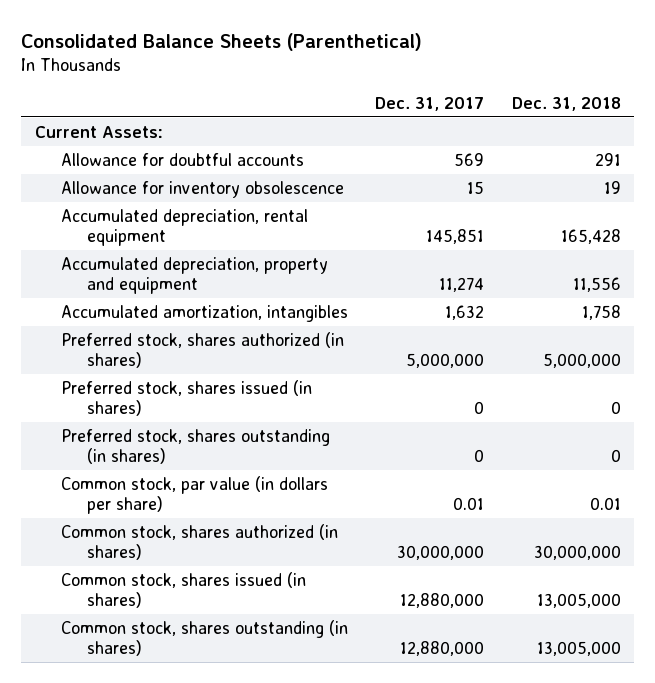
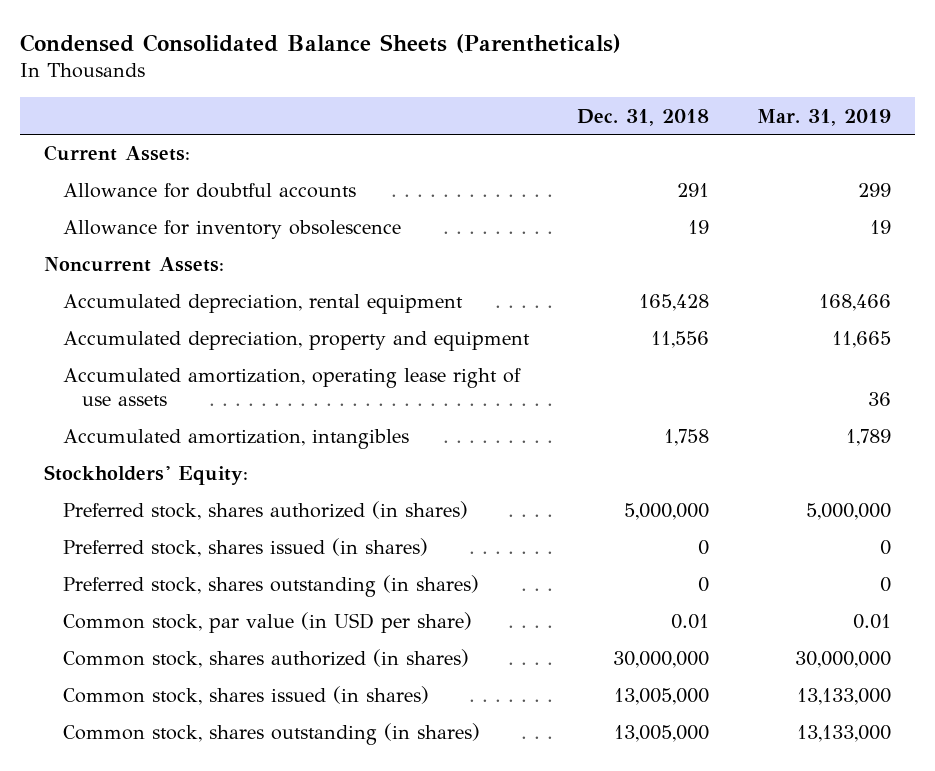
- Consolidated Balance Sheets (Parenthetical)
+ Condensed Consolidated Balance Sheets (Parentheticals)
- | Dec. 31, 2017 | Dec. 31, 2018
+ | Dec. 31, 2018 | Mar. 31, 2019
+ Noncurrent Assets:
+ Accumulated amortization, operating lease right of use assets | | 36
+ Stockholders' Equity:
- Common stock, par value (in dollars per share) | 0.01 | 0.01
+ Common stock, par value (in USD per share) | 0.01 | 0.01

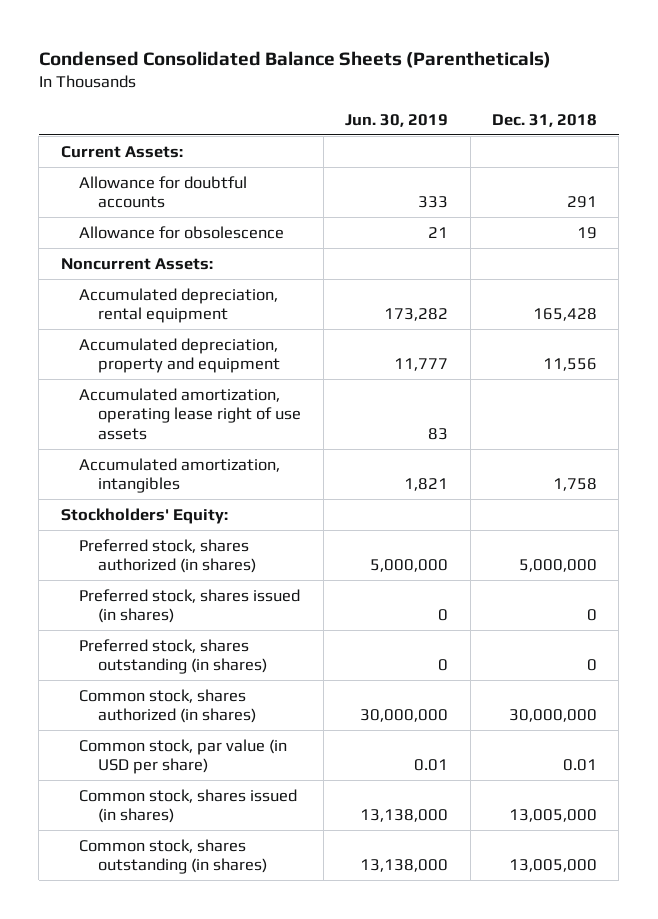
- | Dec. 31, 2018 | Mar. 31, 2019
+ | Jun. 30, 2019 | Dec. 31, 2018
- Allowance for inventory obsolescence | 19 | 19
+ Allowance for obsolescence | 21 | 19
moved down: Common stock, par value (in USD per share) | 0.01 | 0.01

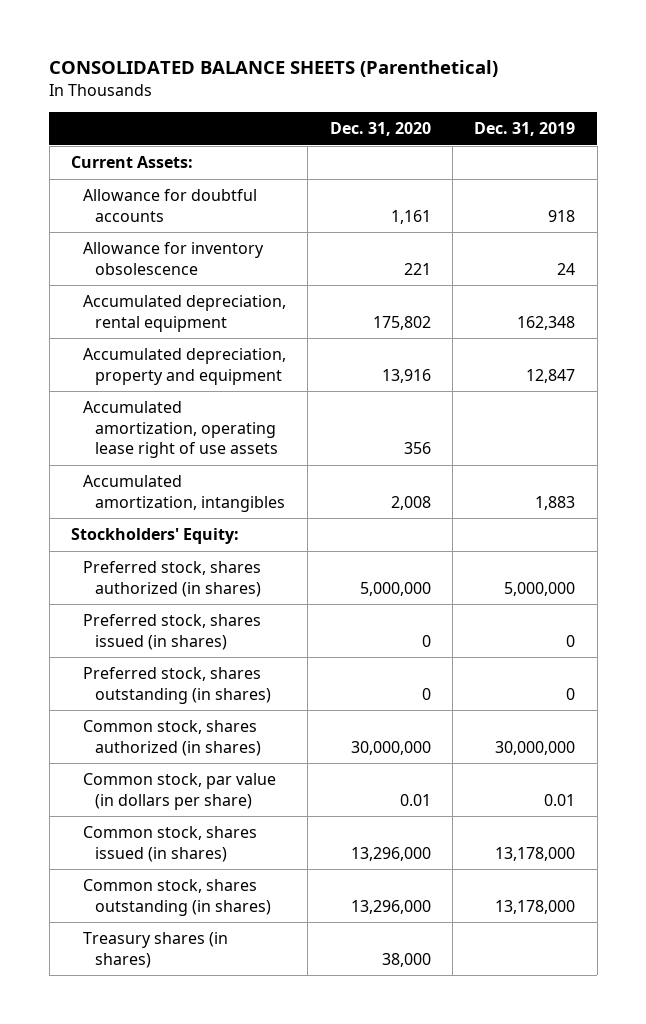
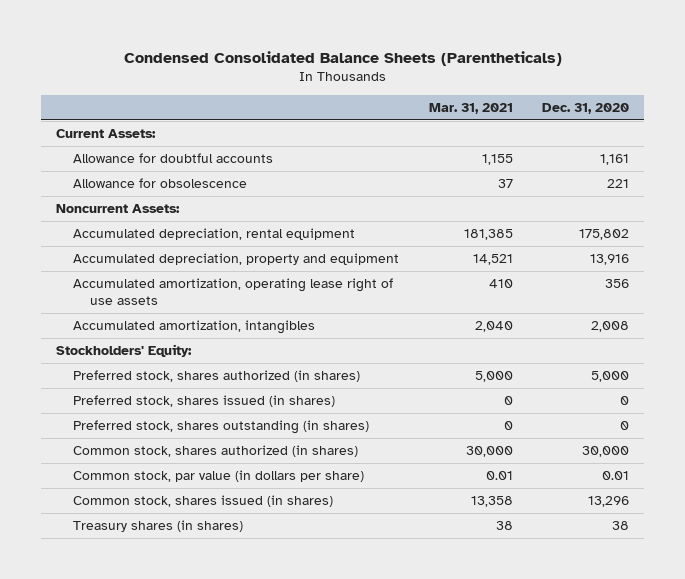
- CONSOLIDATED BALANCE SHEETS (Parenthetical)
+ Condensed Consolidated Balance Sheets (Parentheticals)
- | Dec. 31, 2020 | Dec. 31, 2019
+ | Mar. 31, 2021 | Dec. 31, 2020
- Allowance for inventory obsolescence | 221 | 24
+ Allowance for obsolescence | 37 | 221
+ Noncurrent Assets:
- Preferred stock, shares authorized (in shares) | 5,000,000 | 5,000,000
+ Preferred stock, shares authorized (in shares) | 5,000 | 5,000
- Common stock, shares authorized (in shares) | 30,000,000 | 30,000,000
+ Common stock, shares authorized (in shares) | 30,000 | 30,000
- Common stock, shares issued (in shares) | 13,296,000 | 13,178,000
- Common stock, shares outstanding (in shares) | 13,296,000 | 13,178,000
- Treasury shares (in shares) | 38,000 |
+ Common stock, shares issued (in shares) | 13,358 | 13,296
+ Treasury shares (in shares) | 38 | 38

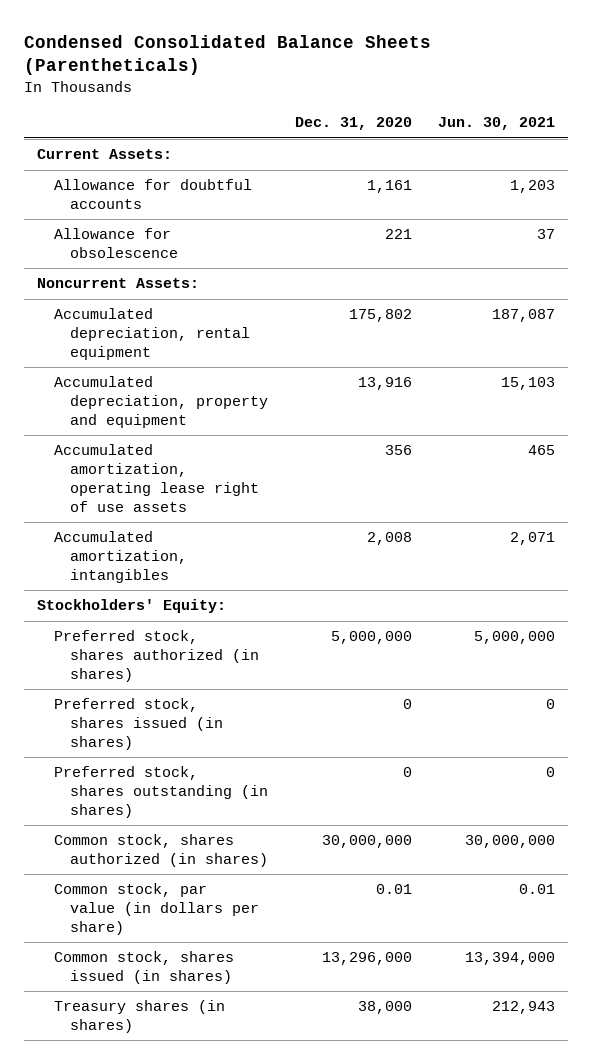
- | Mar. 31, 2021 | Dec. 31, 2020
+ | Dec. 31, 2020 | Jun. 30, 2021
- Preferred stock, shares authorized (in shares) | 5,000 | 5,000
+ Preferred stock, shares authorized (in shares) | 5,000,000 | 5,000,000
- Common stock, shares authorized (in shares) | 30,000 | 30,000
+ Common stock, shares authorized (in shares) | 30,000,000 | 30,000,000
- Common stock, shares issued (in shares) | 13,358 | 13,296
- Treasury shares (in shares) | 38 | 38
+ Common stock, shares issued (in shares) | 13,296,000 | 13,394,000
+ Treasury shares (in shares) | 38,000 | 212,943

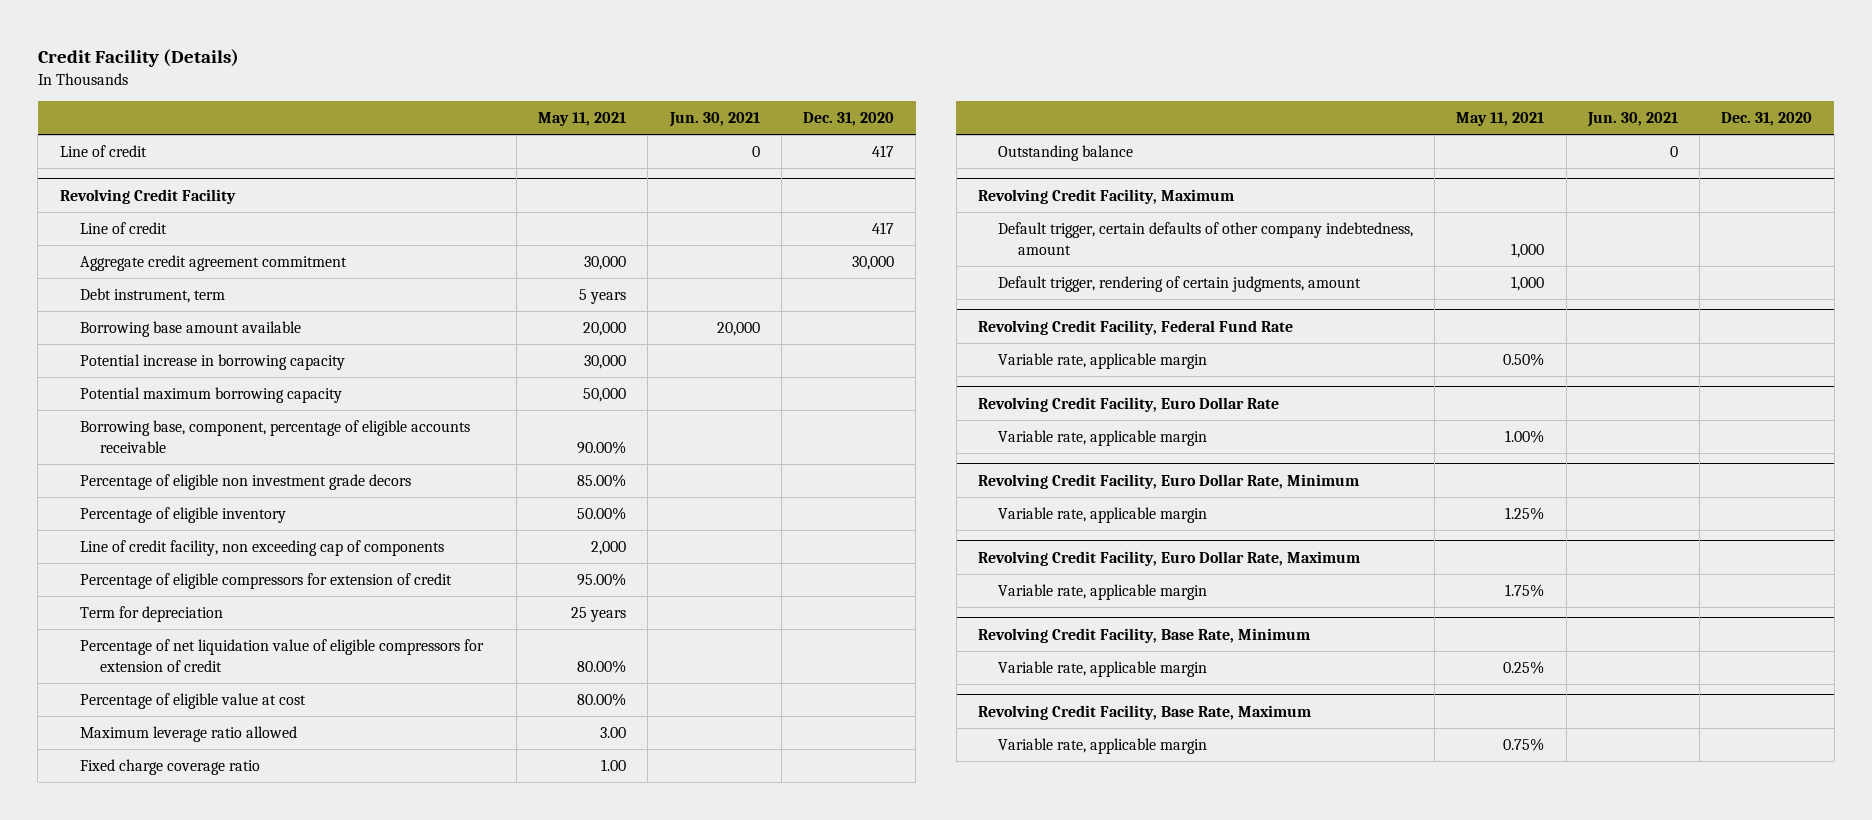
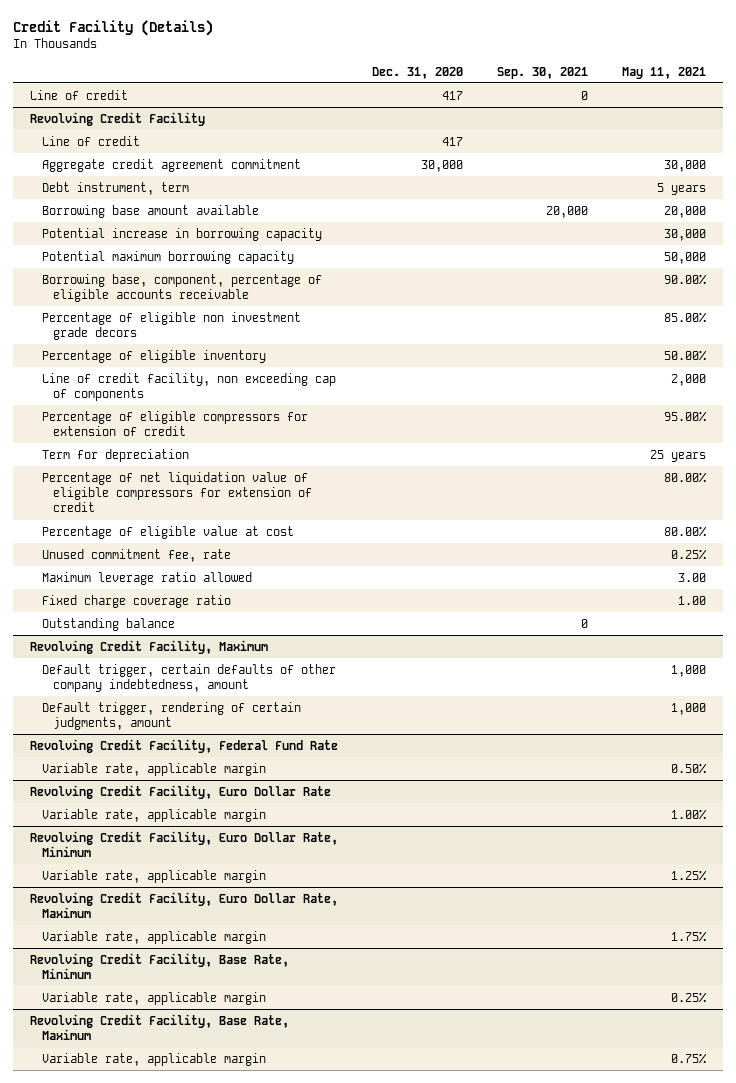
- | May 11, 2021 | Jun. 30, 2021 | Dec. 31, 2020
+ | Dec. 31, 2020 | Sep. 30, 2021 | May 11, 2021
@ Revolving Credit Facility
+ Unused commitment fee, rate | | | 0.25%

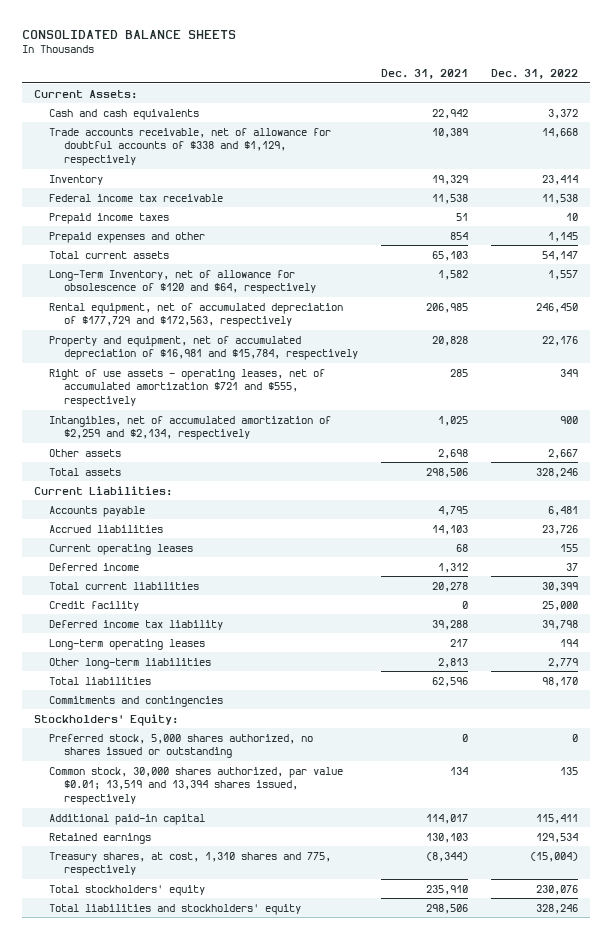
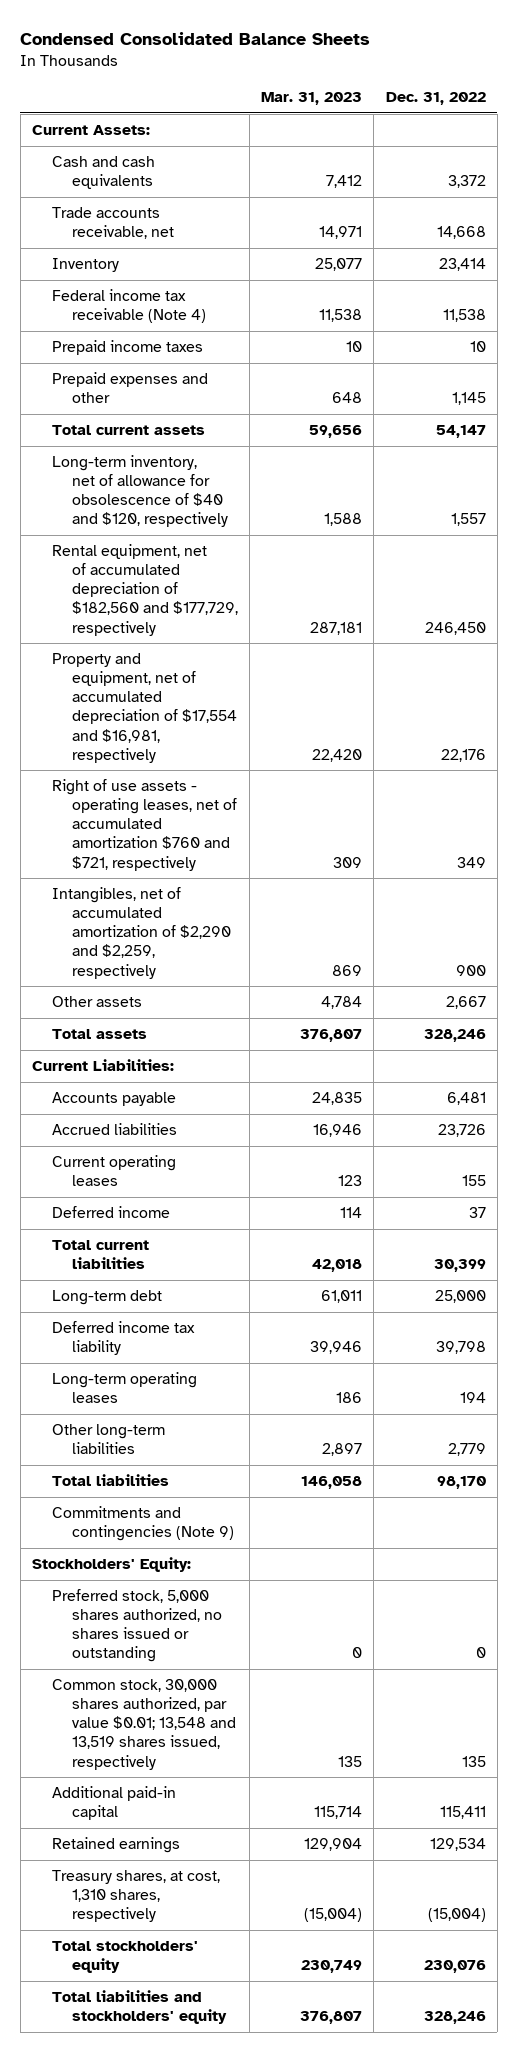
- CONSOLIDATED BALANCE SHEETS
+ Condensed Consolidated Balance Sheets
- | Dec. 31, 2021 | Dec. 31, 2022
+ | Mar. 31, 2023 | Dec. 31, 2022
- Trade accounts receivable, net of allowance for doubtful accounts of $338 and $1,129, respectively | 10,389 | 14,668
+ Trade accounts receivable, net | 14,971 | 14,668
- Federal income tax receivable | 11,538 | 11,538
+ Federal income tax receivable (Note 4) | 11,538 | 11,538
- Long-Term Inventory, net of allowance for obsolescence of $120 and $64, respectively | 1,582 | 1,557
- Rental equipment, net of accumulated depreciation of $177,729 and $172,563, respectively | 206,985 | 246,450
- Property and equipment, net of accumulated depreciation of $16,981 and $15,784, respectively | 20,828 | 22,176
- Right of use assets - operating leases, net of accumulated amortization $721 and $555, respectively | 285 | 349
- Intangibles, net of accumulated amortization of $2,259 and $2,134, respectively | 1,025 | 900
+ Long-term inventory, net of allowance for obsolescence of $40 and $120, respectively | 1,588 | 1,557
+ Rental equipment, net of accumulated depreciation of $182,560 and $177,729, respectively | 287,181 | 246,450
+ Property and equipment, net of accumulated depreciation of $17,554 and $16,981, respectively | 22,420 | 22,176
+ Right of use assets - operating leases, net of accumulated amortization $760 and $721, respectively | 309 | 349
+ Intangibles, net of accumulated amortization of $2,290 and $2,259, respectively | 869 | 900
- Credit facility | 0 | 25,000
+ Long-term debt | 61,011 | 25,000
- Commitments and contingencies
+ Commitments and contingencies (Note 9)
- Common stock, 30,000 shares authorized, par value $0.01; 13,519 and 13,394 shares issued, respectively | 134 | 135
+ Common stock, 30,000 shares authorized, par value $0.01; 13,548 and 13,519 shares issued, respectively | 135 | 135
- Treasury shares, at cost, 1,310 shares and 775, respectively | (8,344) | (15,004)
+ Treasury shares, at cost, 1,310 shares, respectively | (15,004) | (15,004)

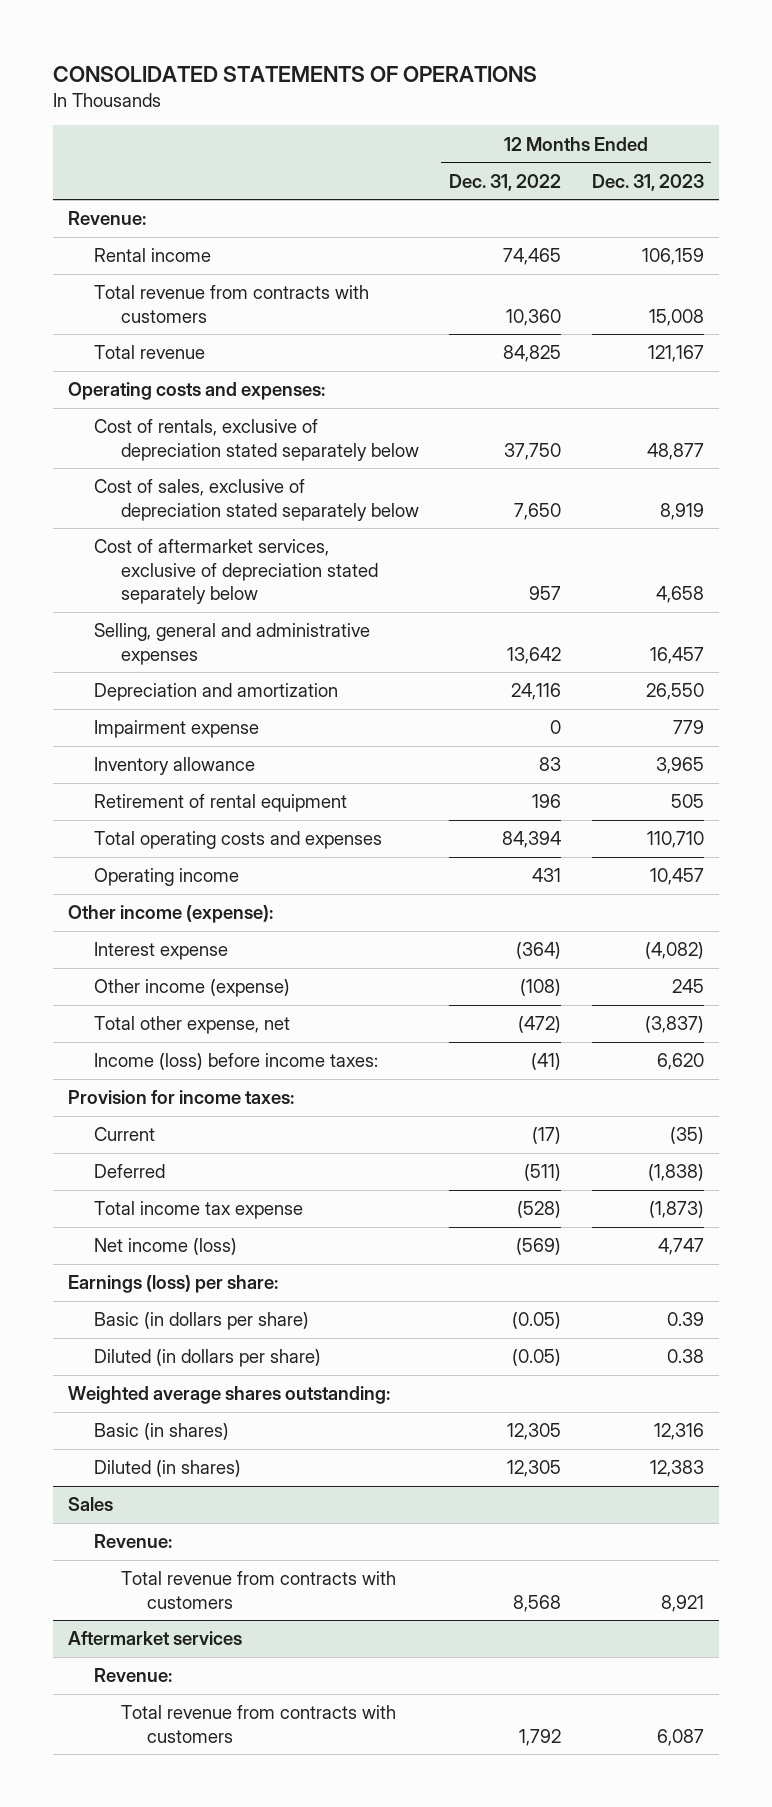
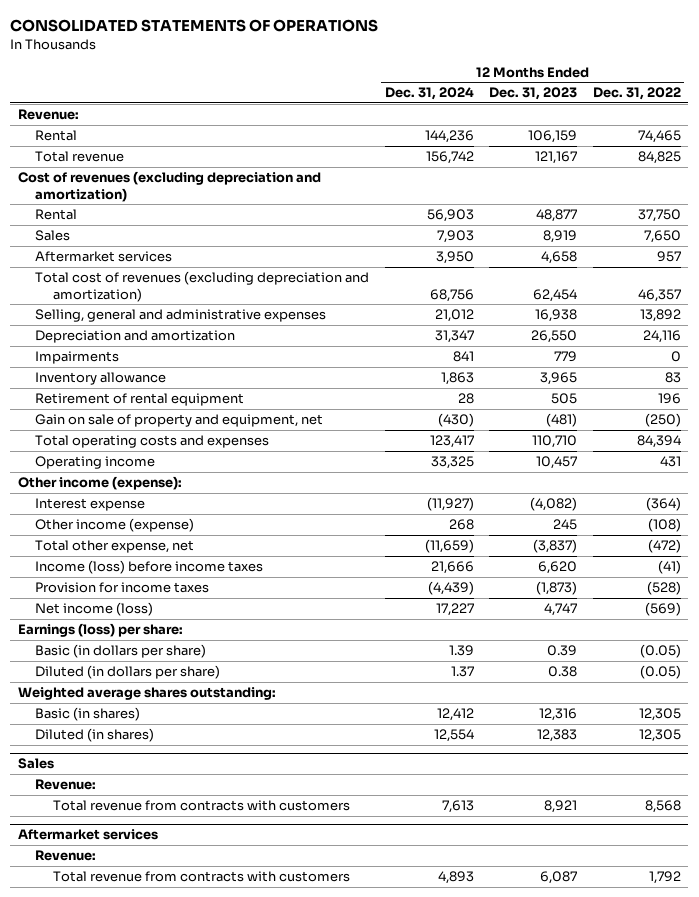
- | 12 Months Ended Dec. 31, 2022 | 12 Months Ended Dec. 31, 2023
+ | 12 Months Ended Dec. 31, 2024 | 12 Months Ended Dec. 31, 2023 | 12 Months Ended Dec. 31, 2022
- Rental income | 74,465 | 106,159
- Total revenue from contracts with customers | 10,360 | 15,008
+ Rental | 144,236 | 106,159 | 74,465
- Operating costs and expenses:
- Cost of rentals, exclusive of depreciation stated separately below | 37,750 | 48,877
- Cost of sales, exclusive of depreciation stated separately below | 7,650 | 8,919
- Cost of aftermarket services, exclusive of depreciation stated separately below | 957 | 4,658
- Selling, general and administrative expenses | 13,642 | 16,457
+ Cost of revenues (excluding depreciation and amortization)
+ Rental | 56,903 | 48,877 | 37,750
+ Sales | 7,903 | 8,919 | 7,650
+ Aftermarket services | 3,950 | 4,658 | 957
+ Total cost of revenues (excluding depreciation and amortization) | 68,756 | 62,454 | 46,357
+ Selling, general and administrative expenses | 21,012 | 16,938 | 13,892
- Impairment expense | 0 | 779
+ Impairments | 841 | 779 | 0
+ Gain on sale of property and equipment, net | (430) | (481) | (250)
- Income (loss) before income taxes: | (41) | 6,620
- Provision for income taxes:
- Current | (17) | (35)
- Deferred | (511) | (1,838)
- Total income tax expense | (528) | (1,873)
+ Income (loss) before income taxes | 21,666 | 6,620 | (41)
+ Provision for income taxes | (4,439) | (1,873) | (528)

